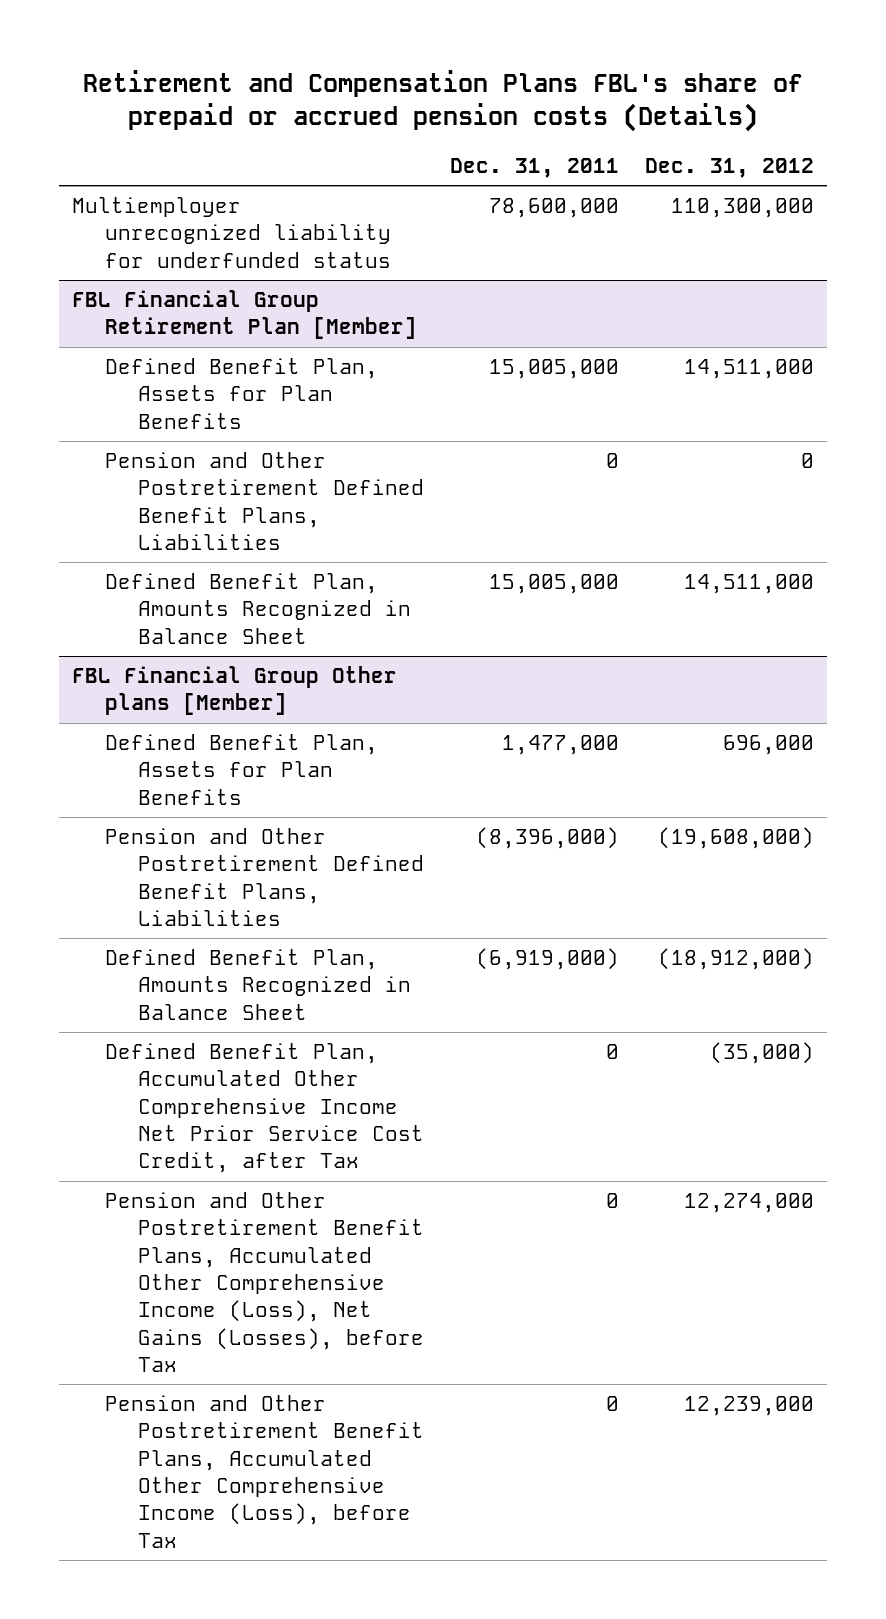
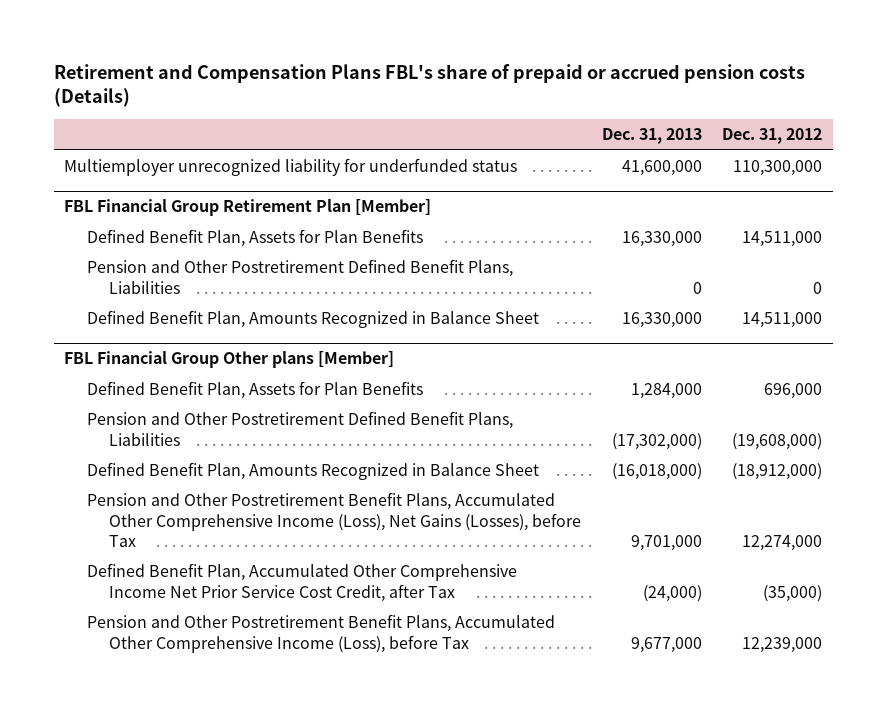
- | Dec. 31, 2011 | Dec. 31, 2012
+ | Dec. 31, 2013 | Dec. 31, 2012
@ FBL Financial Group Other plans [Member]
moved down: Defined Benefit Plan, Accumulated Other Comprehensive Income Net Prior Service Cost Credit, after Tax | (24,000) | (35,000)

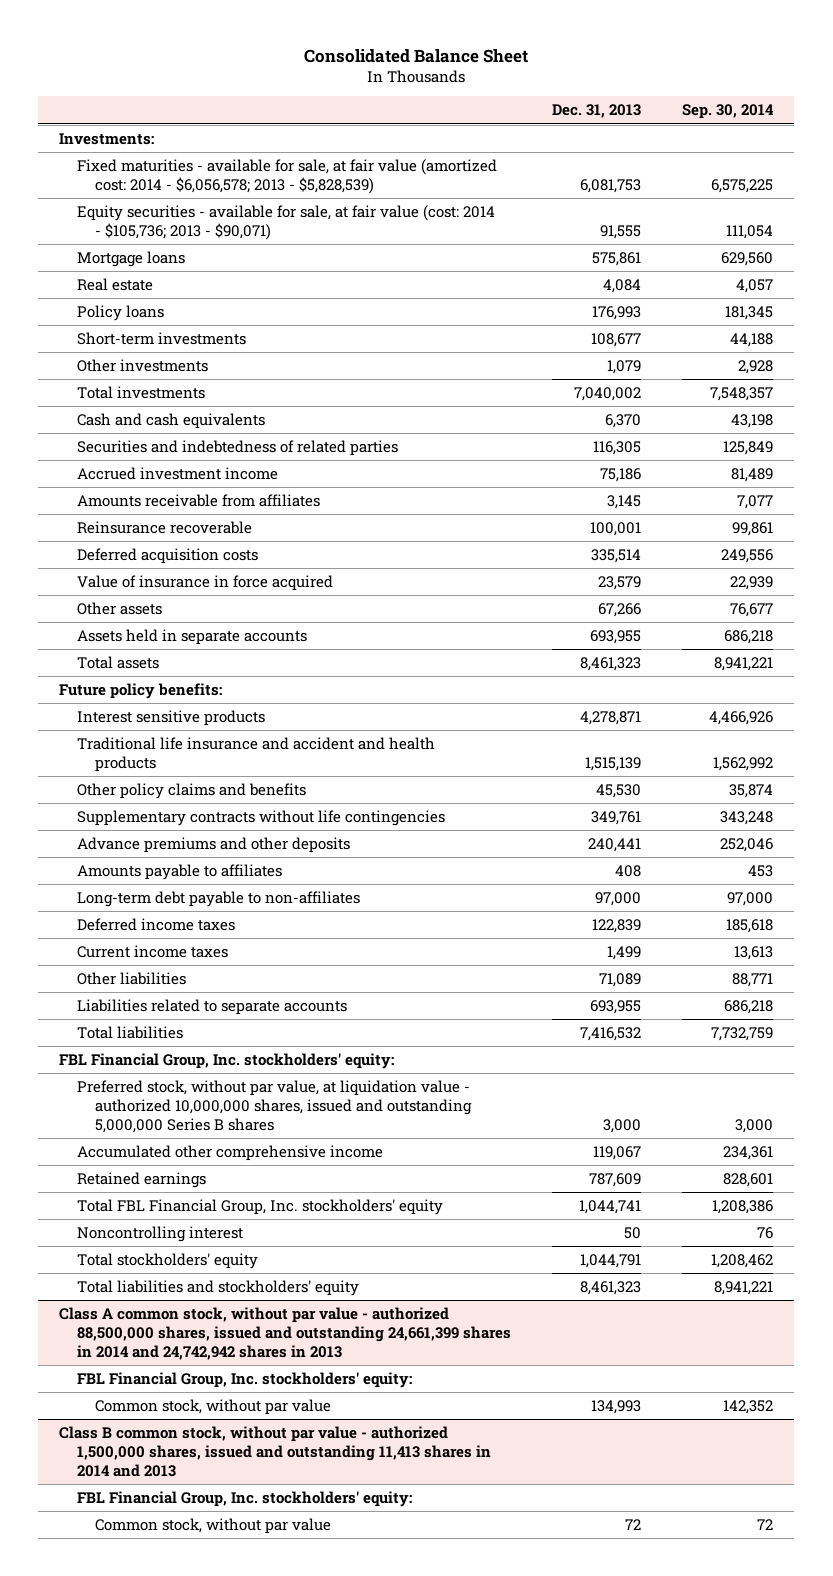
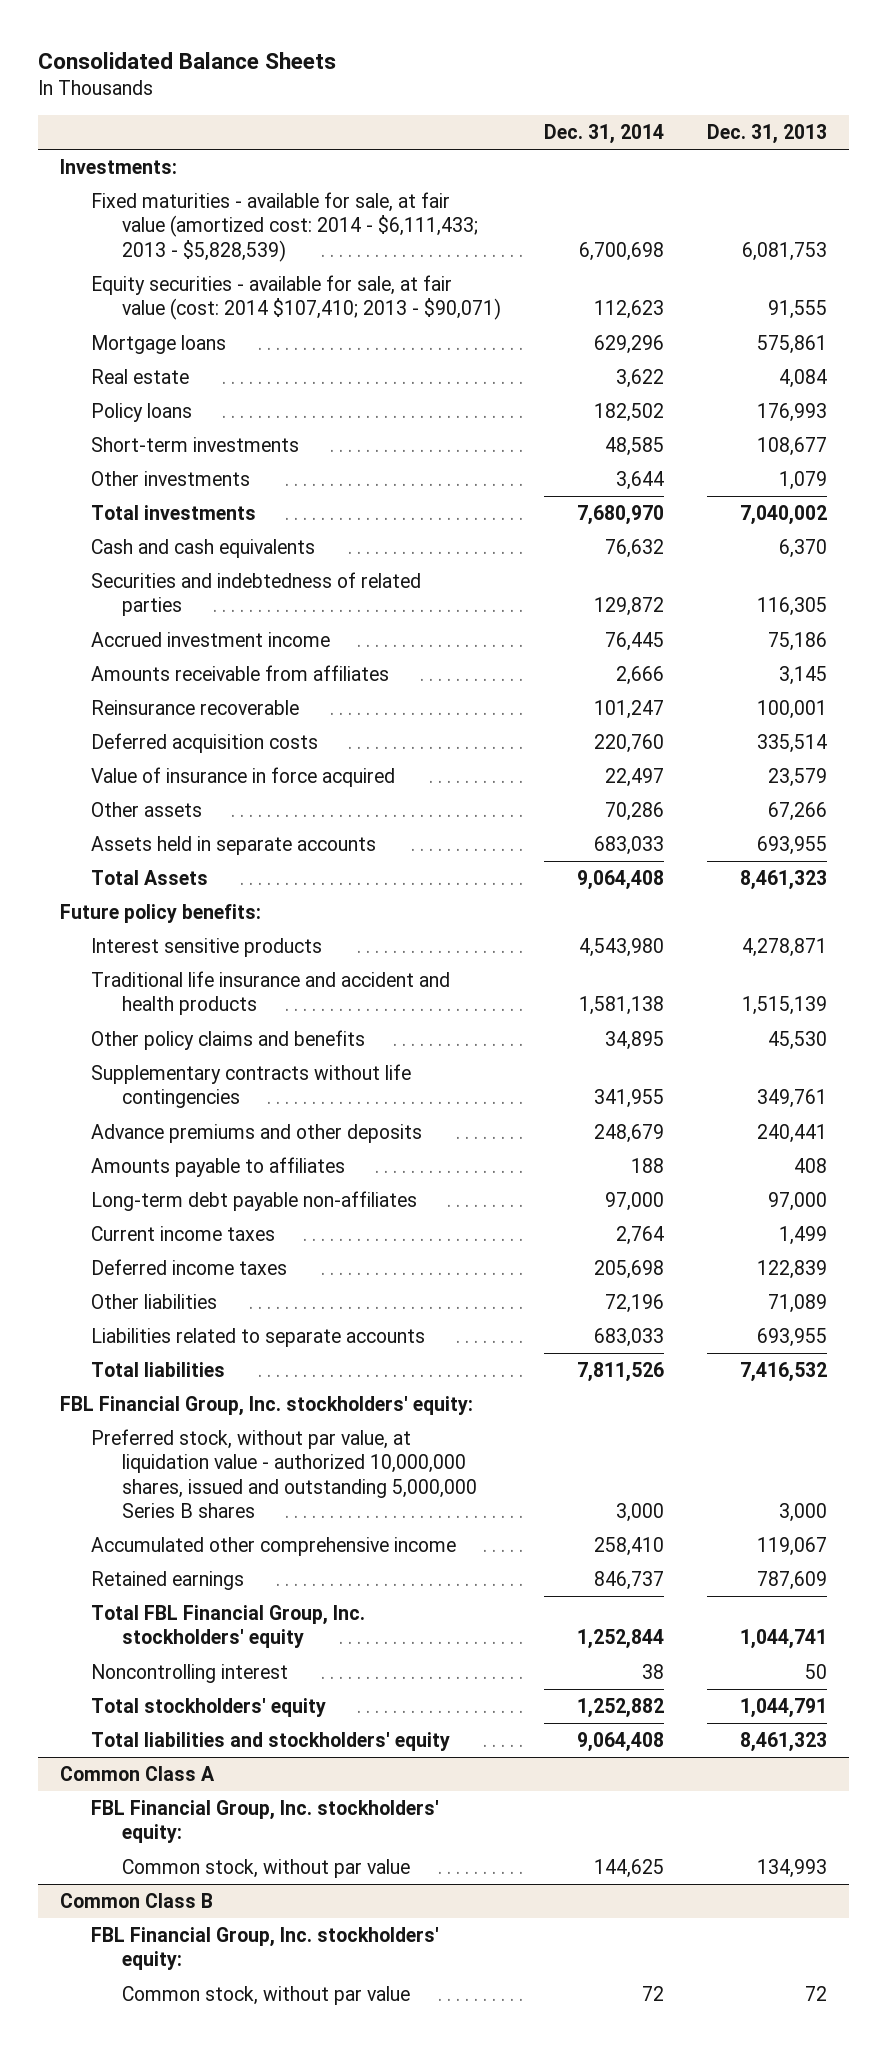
- Consolidated Balance Sheet
+ Consolidated Balance Sheets
- | Dec. 31, 2013 | Sep. 30, 2014
+ | Dec. 31, 2014 | Dec. 31, 2013
- Fixed maturities - available for sale, at fair value (amortized cost: 2014 - $6,056,578; 2013 - $5,828,539) | 6,081,753 | 6,575,225
- Equity securities - available for sale, at fair value (cost: 2014 - $105,736; 2013 - $90,071) | 91,555 | 111,054
+ Fixed maturities - available for sale, at fair value (amortized cost: 2014 - $6,111,433; 2013 - $5,828,539) | 6,700,698 | 6,081,753
+ Equity securities - available for sale, at fair value (cost: 2014 $107,410; 2013 - $90,071) | 112,623 | 91,555
- Total assets | 8,461,323 | 8,941,221
+ Total Assets | 9,064,408 | 8,461,323
- Long-term debt payable to non-affiliates | 97,000 | 97,000
+ Long-term debt payable non-affiliates | 97,000 | 97,000
moved down: Deferred income taxes | 205,698 | 122,839
- Class A common stock, without par value - authorized 88,500,000 shares, issued and outstanding 24,661,399 shares in 2014 and 24,742,942 shares in 2013
+ Common Class A
- Class B common stock, without par value - authorized 1,500,000 shares, issued and outstanding 11,413 shares in 2014 and 2013
+ Common Class B

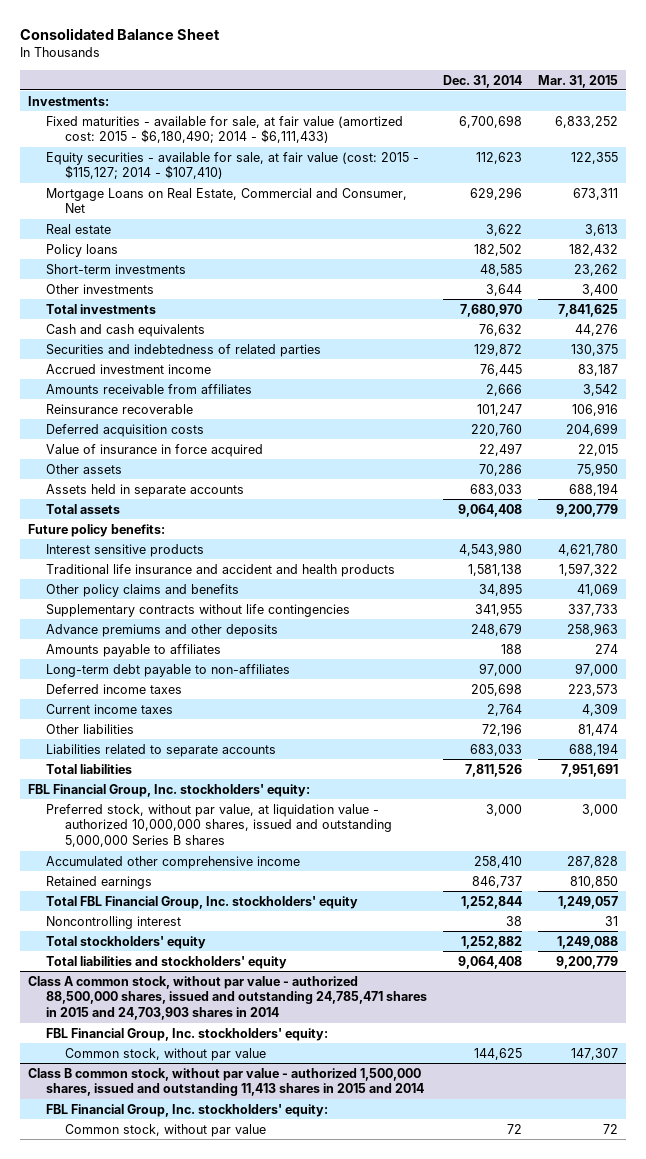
- Consolidated Balance Sheets
+ Consolidated Balance Sheet
- | Dec. 31, 2014 | Dec. 31, 2013
+ | Dec. 31, 2014 | Mar. 31, 2015
- Fixed maturities - available for sale, at fair value (amortized cost: 2014 - $6,111,433; 2013 - $5,828,539) | 6,700,698 | 6,081,753
- Equity securities - available for sale, at fair value (cost: 2014 $107,410; 2013 - $90,071) | 112,623 | 91,555
- Mortgage loans | 629,296 | 575,861
+ Fixed maturities - available for sale, at fair value (amortized cost: 2015 - $6,180,490; 2014 - $6,111,433) | 6,700,698 | 6,833,252
+ Equity securities - available for sale, at fair value (cost: 2015 - $115,127; 2014 - $107,410) | 112,623 | 122,355
+ Mortgage Loans on Real Estate, Commercial and Consumer, Net | 629,296 | 673,311
- Total Assets | 9,064,408 | 8,461,323
+ Total assets | 9,064,408 | 9,200,779
- Long-term debt payable non-affiliates | 97,000 | 97,000
+ Long-term debt payable to non-affiliates | 97,000 | 97,000
moved down: Current income taxes | 2,764 | 4,309
- Common Class A
+ Class A common stock, without par value - authorized 88,500,000 shares, issued and outstanding 24,785,471 shares in 2015 and 24,703,903 shares in 2014
- Common Class B
+ Class B common stock, without par value - authorized 1,500,000 shares, issued and outstanding 11,413 shares in 2015 and 2014

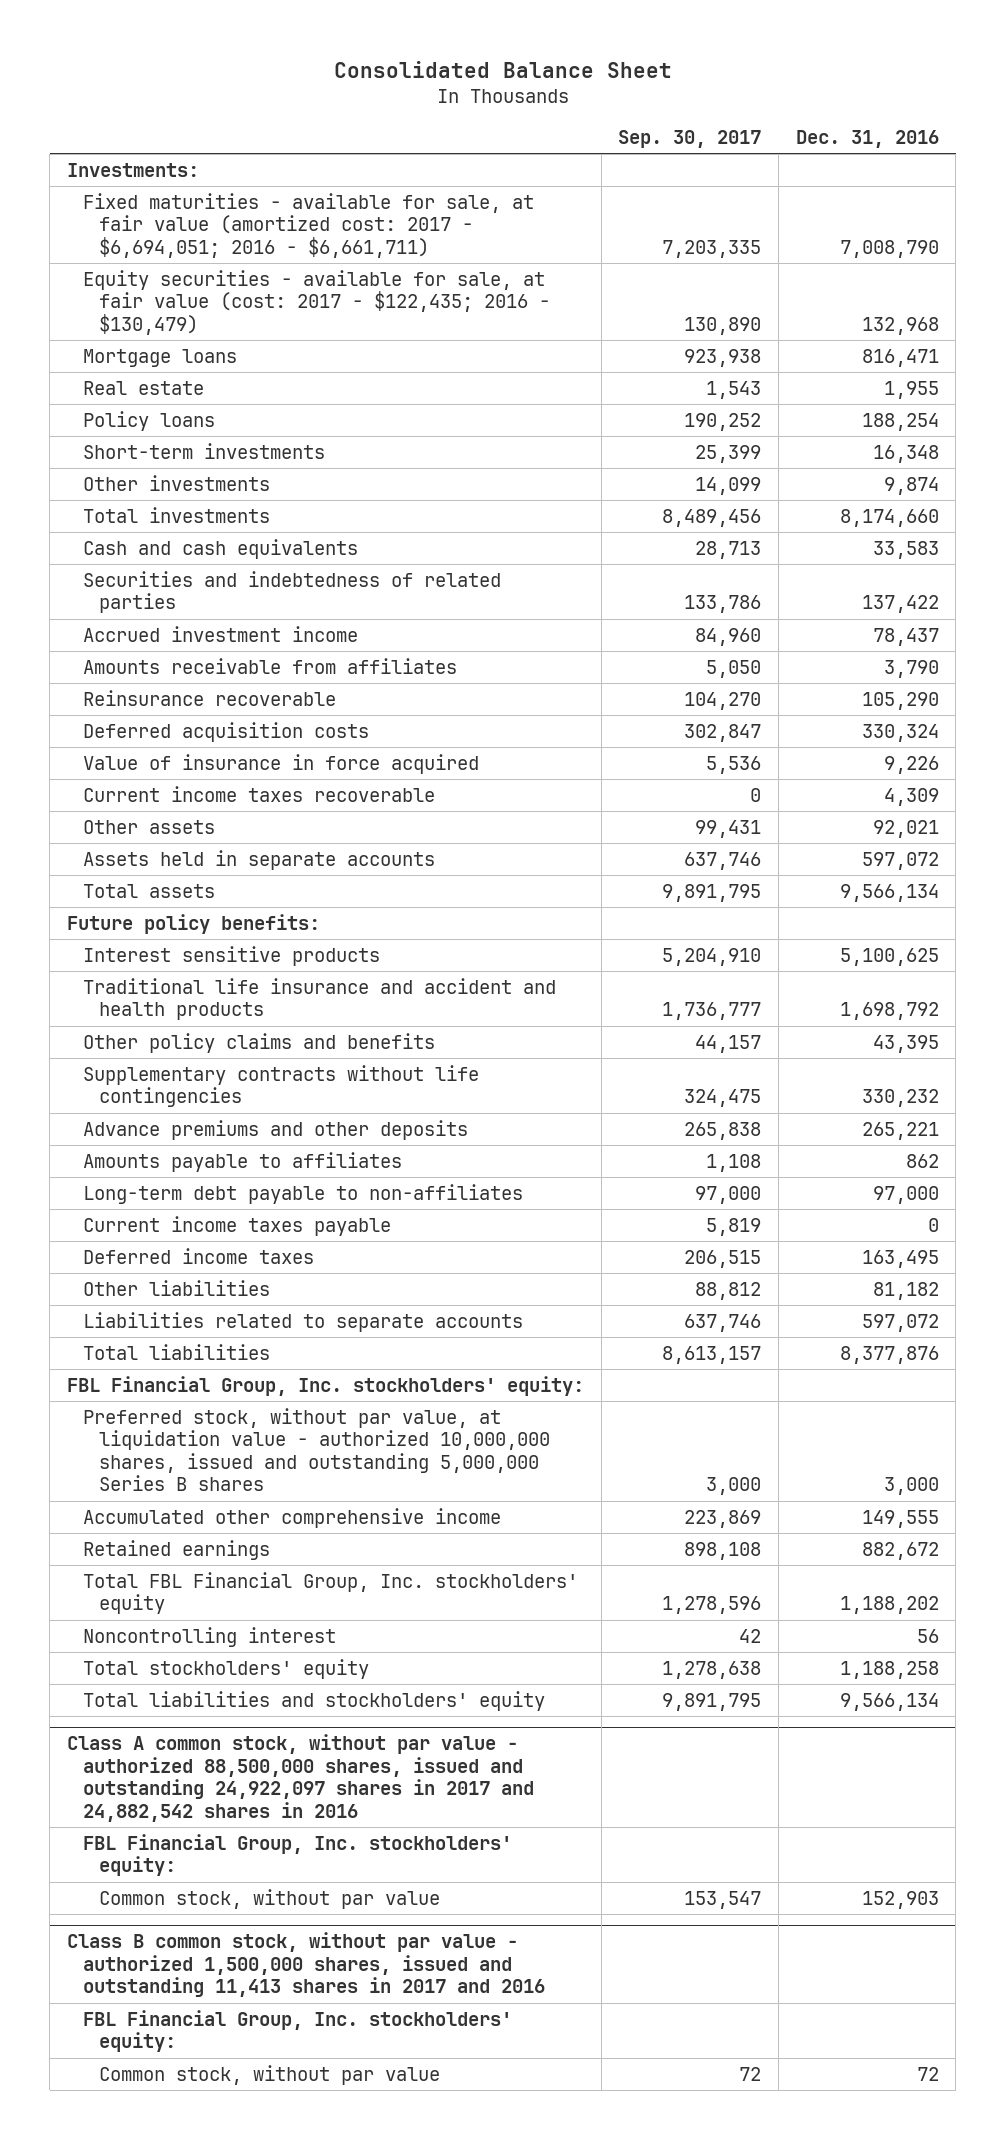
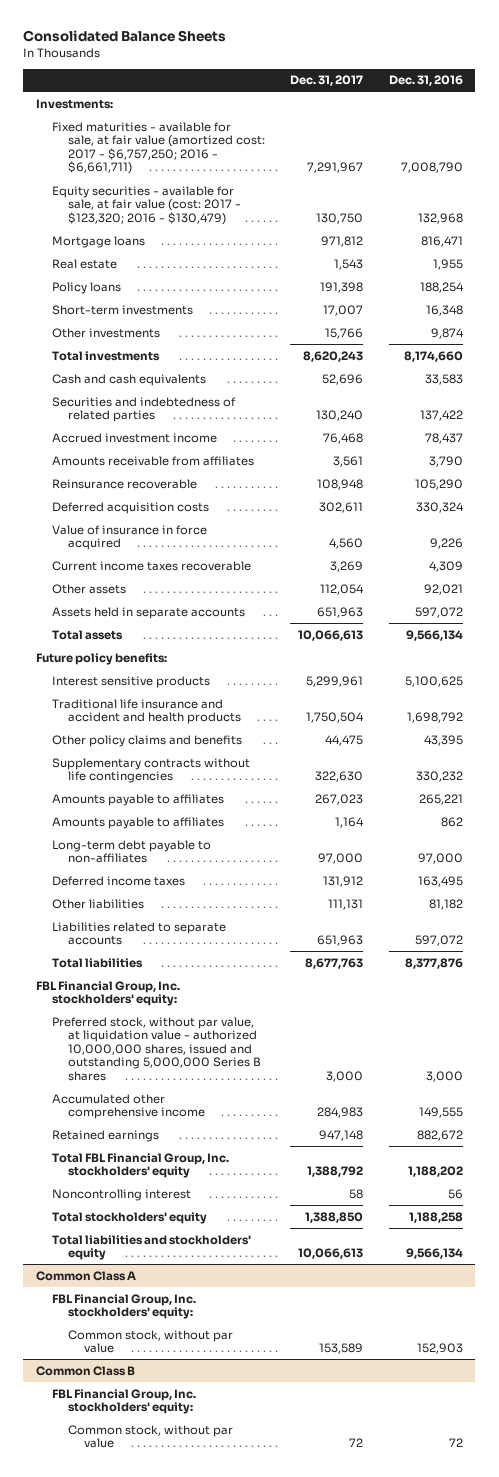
- Consolidated Balance Sheet
+ Consolidated Balance Sheets
- | Sep. 30, 2017 | Dec. 31, 2016
+ | Dec. 31, 2017 | Dec. 31, 2016
- Fixed maturities - available for sale, at fair value (amortized cost: 2017 - $6,694,051; 2016 - $6,661,711) | 7,203,335 | 7,008,790
- Equity securities - available for sale, at fair value (cost: 2017 - $122,435; 2016 - $130,479) | 130,890 | 132,968
+ Fixed maturities - available for sale, at fair value (amortized cost: 2017 - $6,757,250; 2016 - $6,661,711) | 7,291,967 | 7,008,790
+ Equity securities - available for sale, at fair value (cost: 2017 - $123,320; 2016 - $130,479) | 130,750 | 132,968
- Advance premiums and other deposits | 265,838 | 265,221
+ Amounts payable to affiliates | 267,023 | 265,221
- Current income taxes payable | 5,819 | 0
- Class A common stock, without par value - authorized 88,500,000 shares, issued and outstanding 24,922,097 shares in 2017 and 24,882,542 shares in 2016
+ Common Class A
- Class B common stock, without par value - authorized 1,500,000 shares, issued and outstanding 11,413 shares in 2017 and 2016
+ Common Class B

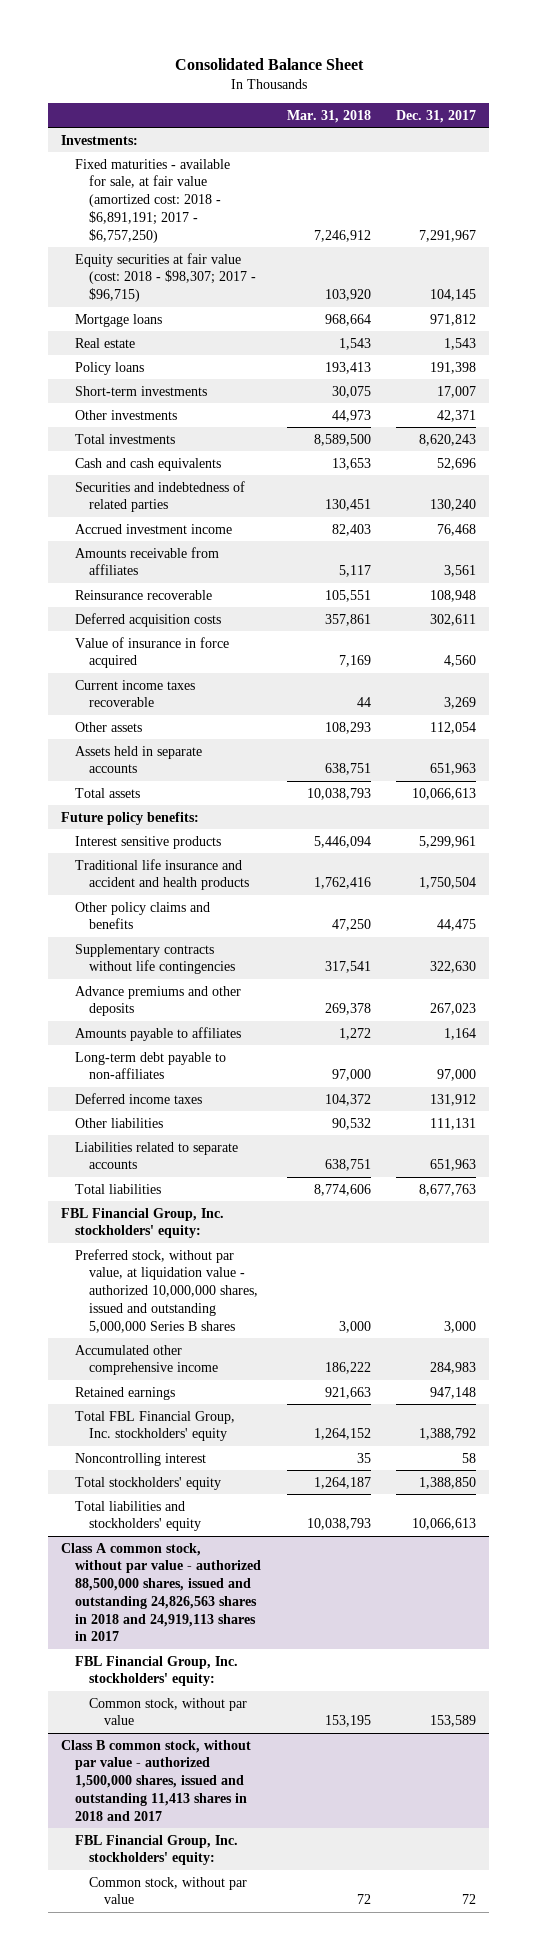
- Consolidated Balance Sheets
+ Consolidated Balance Sheet
- | Dec. 31, 2017 | Dec. 31, 2016
+ | Mar. 31, 2018 | Dec. 31, 2017
- Fixed maturities - available for sale, at fair value (amortized cost: 2017 - $6,757,250; 2016 - $6,661,711) | 7,291,967 | 7,008,790
- Equity securities - available for sale, at fair value (cost: 2017 - $123,320; 2016 - $130,479) | 130,750 | 132,968
+ Fixed maturities - available for sale, at fair value (amortized cost: 2018 - $6,891,191; 2017 - $6,757,250) | 7,246,912 | 7,291,967
+ Equity securities at fair value (cost: 2018 - $98,307; 2017 - $96,715) | 103,920 | 104,145
- Other investments | 15,766 | 9,874
+ Other investments | 44,973 | 42,371
- Amounts payable to affiliates | 267,023 | 265,221
+ Advance premiums and other deposits | 269,378 | 267,023
- Common Class A
+ Class A common stock, without par value - authorized 88,500,000 shares, issued and outstanding 24,826,563 shares in 2018 and 24,919,113 shares in 2017
- Common Class B
+ Class B common stock, without par value - authorized 1,500,000 shares, issued and outstanding 11,413 shares in 2018 and 2017

